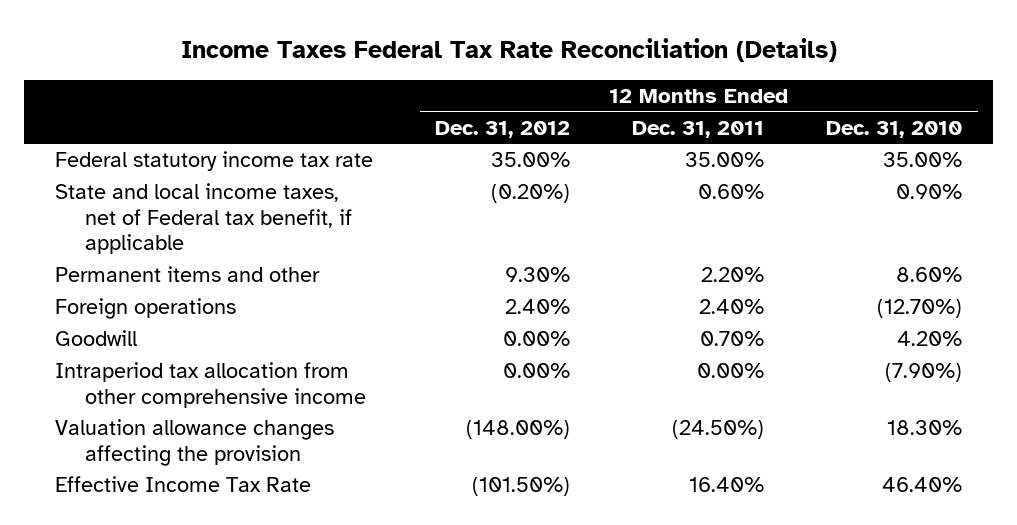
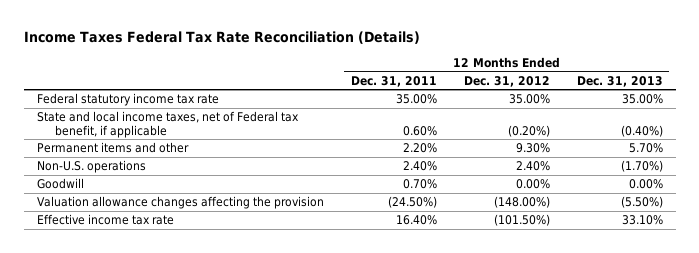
- | 12 Months Ended Dec. 31, 2012 | 12 Months Ended Dec. 31, 2011 | 12 Months Ended Dec. 31, 2010
+ | 12 Months Ended Dec. 31, 2011 | 12 Months Ended Dec. 31, 2012 | 12 Months Ended Dec. 31, 2013
- Foreign operations | 2.40% | 2.40% | (12.70%)
+ Non-U.S. operations | 2.40% | 2.40% | (1.70%)
- Intraperiod tax allocation from other comprehensive income | 0.00% | 0.00% | (7.90%)
- Effective Income Tax Rate | (101.50%) | 16.40% | 46.40%
+ Effective income tax rate | 16.40% | (101.50%) | 33.10%

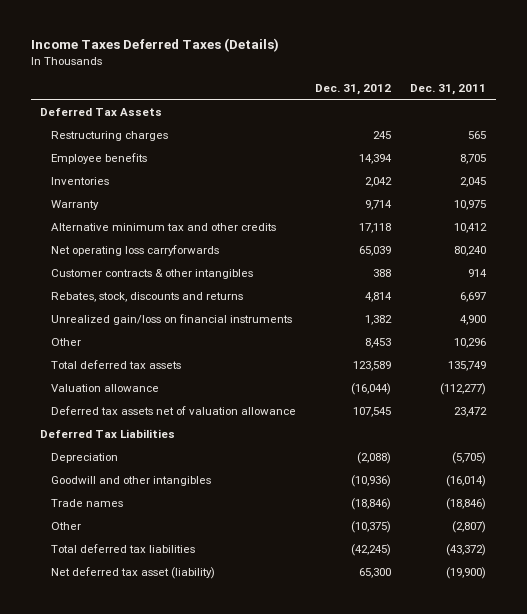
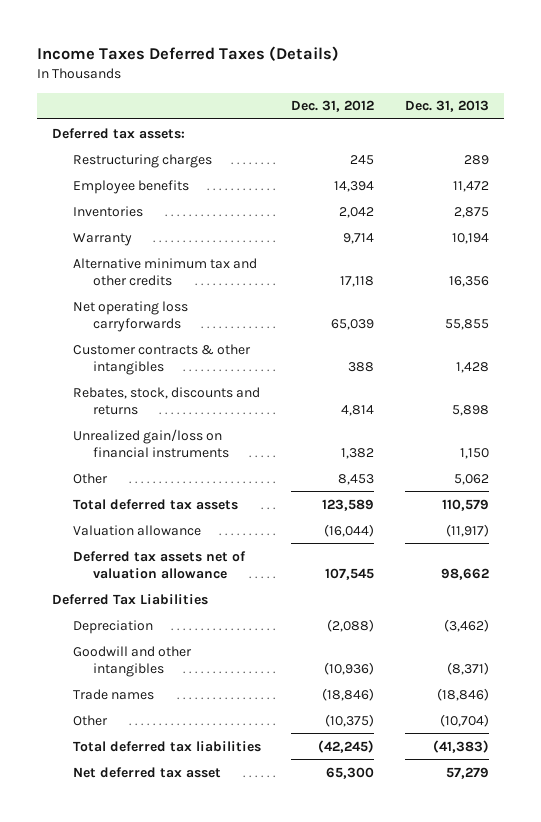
- | Dec. 31, 2012 | Dec. 31, 2011
+ | Dec. 31, 2012 | Dec. 31, 2013
- Deferred Tax Assets
+ Deferred tax assets:
- Net deferred tax asset (liability) | 65,300 | (19,900)
+ Net deferred tax asset | 65,300 | 57,279

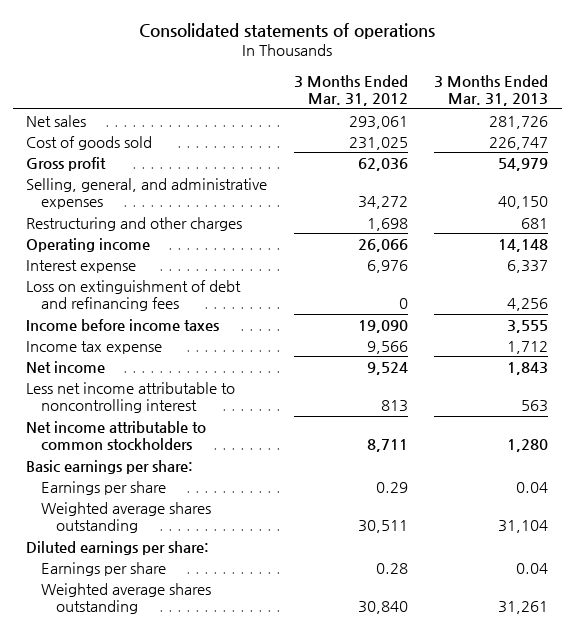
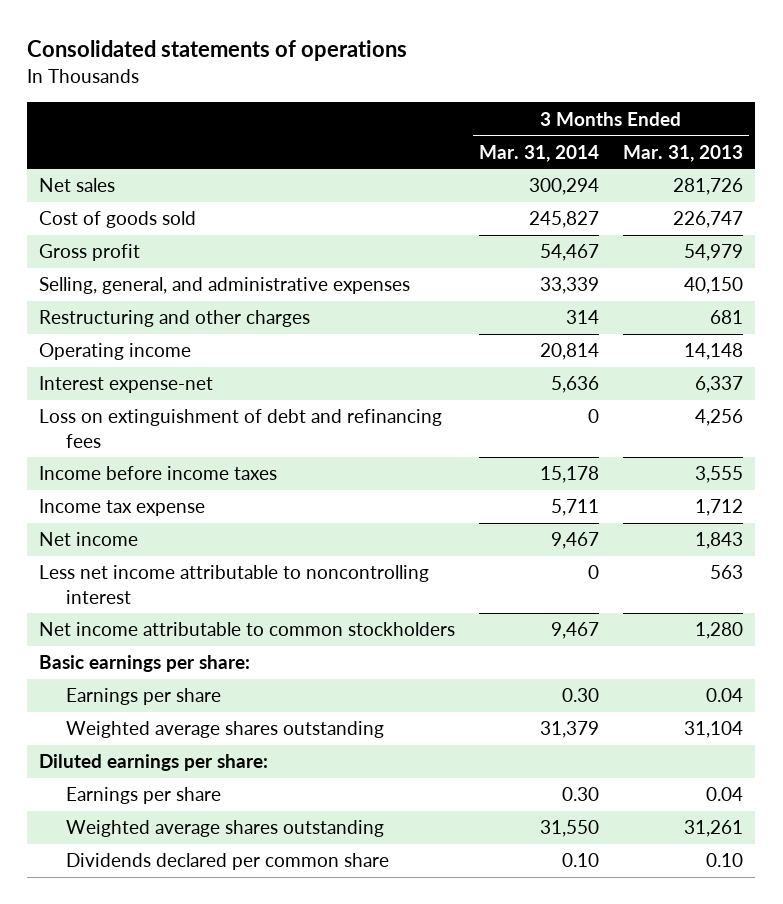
- | 3 Months Ended Mar. 31, 2012 | 3 Months Ended Mar. 31, 2013
+ | 3 Months Ended Mar. 31, 2014 | 3 Months Ended Mar. 31, 2013
- Interest expense | 6,976 | 6,337
+ Interest expense-net | 5,636 | 6,337
+ Dividends declared per common share | 0.10 | 0.10

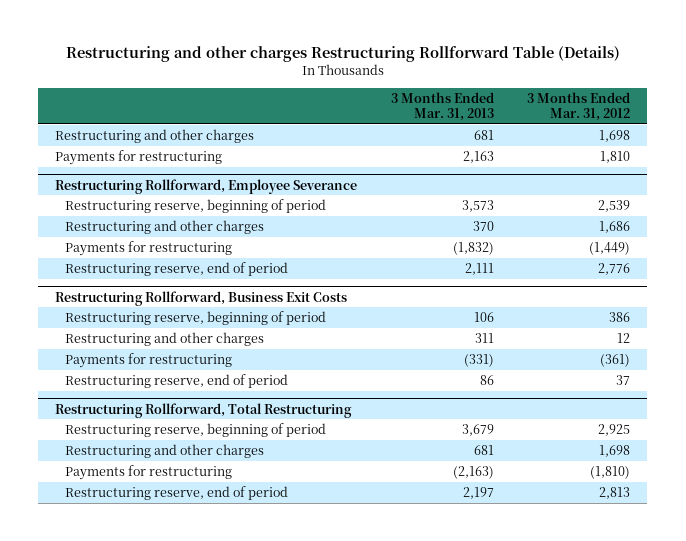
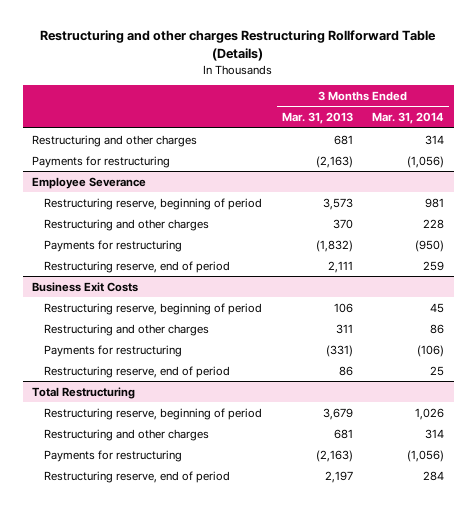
- | 3 Months Ended Mar. 31, 2013 | 3 Months Ended Mar. 31, 2012
+ | 3 Months Ended Mar. 31, 2013 | 3 Months Ended Mar. 31, 2014
- Payments for restructuring | 2,163 | 1,810
- Restructuring Rollforward, Employee Severance
+ Payments for restructuring | (2,163) | (1,056)
+ Employee Severance
- Restructuring Rollforward, Business Exit Costs
+ Business Exit Costs
- Restructuring Rollforward, Total Restructuring
+ Total Restructuring

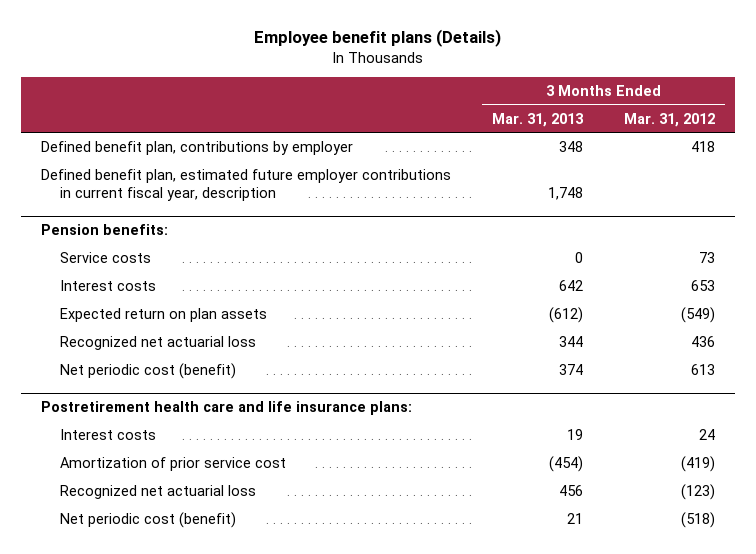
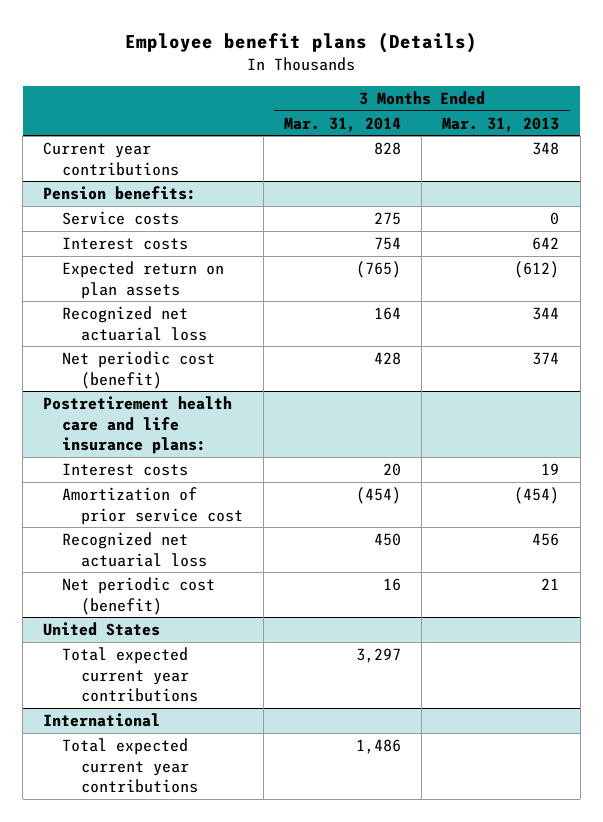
- | 3 Months Ended Mar. 31, 2013 | 3 Months Ended Mar. 31, 2012
+ | 3 Months Ended Mar. 31, 2014 | 3 Months Ended Mar. 31, 2013
- Defined benefit plan, contributions by employer | 348 | 418
- Defined benefit plan, estimated future employer contributions in current fiscal year, description | 1,748 |
+ Current year contributions | 828 | 348
+ United States
+ Total expected current year contributions | 3,297 |
+ International
+ Total expected current year contributions | 1,486 |

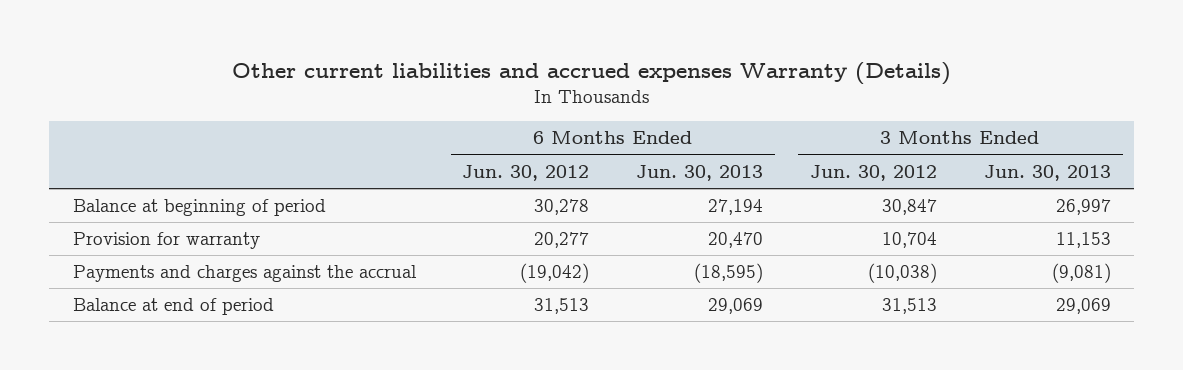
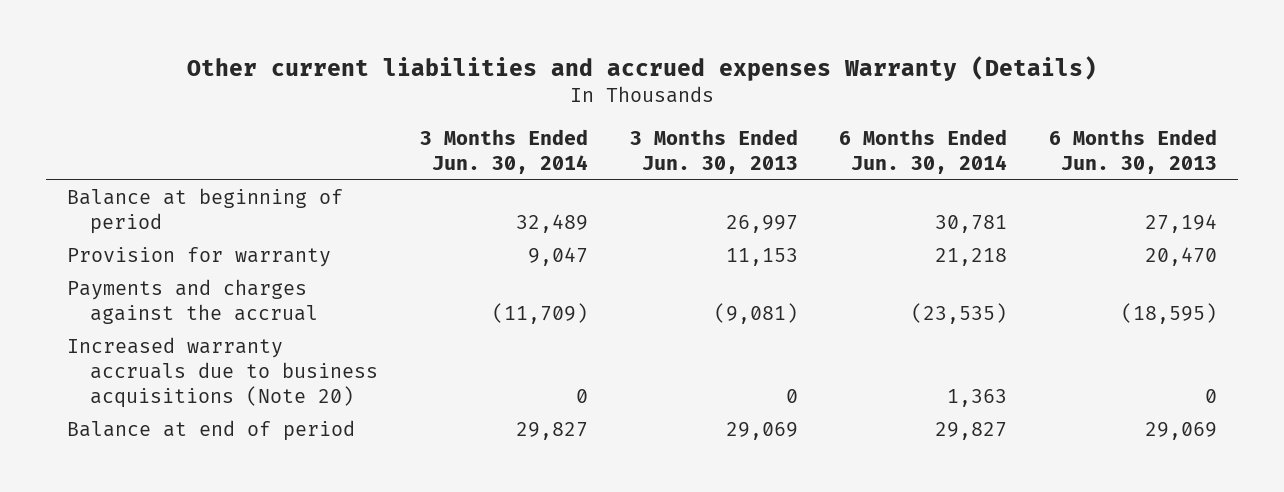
- | 6 Months Ended Jun. 30, 2012 | 6 Months Ended Jun. 30, 2013 | 3 Months Ended Jun. 30, 2012 | 3 Months Ended Jun. 30, 2013
+ | 3 Months Ended Jun. 30, 2014 | 3 Months Ended Jun. 30, 2013 | 6 Months Ended Jun. 30, 2014 | 6 Months Ended Jun. 30, 2013
+ Increased warranty accruals due to business acquisitions (Note 20) | 0 | 0 | 1,363 | 0

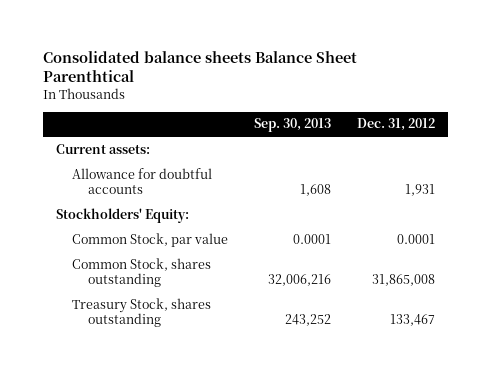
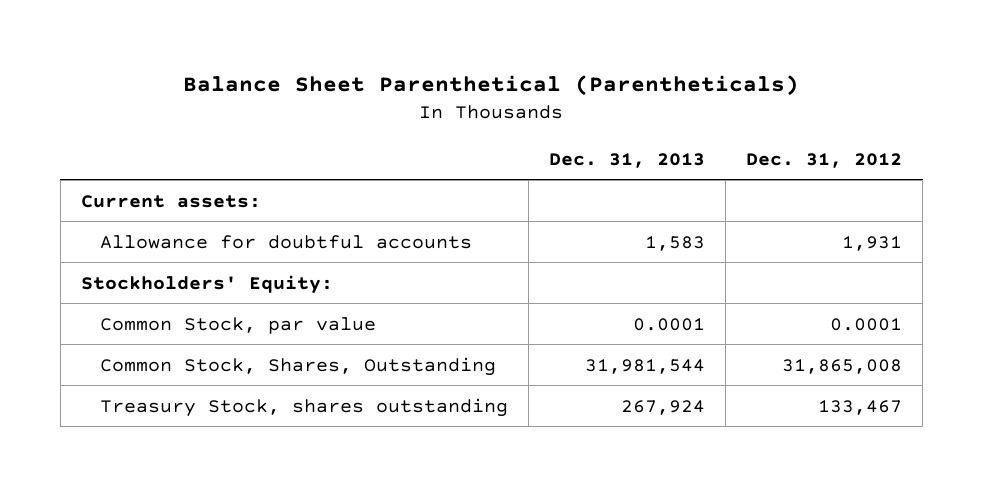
- Consolidated balance sheets Balance Sheet Parenthtical
+ Balance Sheet Parenthetical (Parentheticals)
- | Sep. 30, 2013 | Dec. 31, 2012
+ | Dec. 31, 2013 | Dec. 31, 2012
- Common Stock, shares outstanding | 32,006,216 | 31,865,008
+ Common Stock, Shares, Outstanding | 31,981,544 | 31,865,008

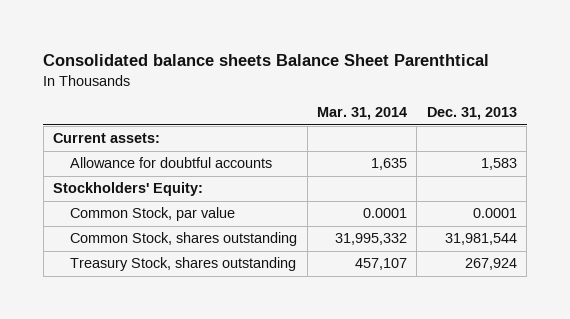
- Balance Sheet Parenthetical (Parentheticals)
+ Consolidated balance sheets Balance Sheet Parenthtical
- | Dec. 31, 2013 | Dec. 31, 2012
+ | Mar. 31, 2014 | Dec. 31, 2013
- Common Stock, Shares, Outstanding | 31,981,544 | 31,865,008
+ Common Stock, shares outstanding | 31,995,332 | 31,981,544

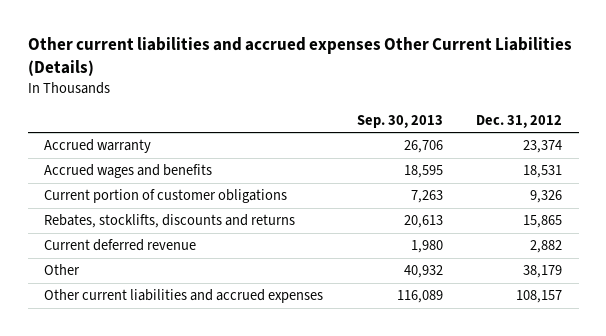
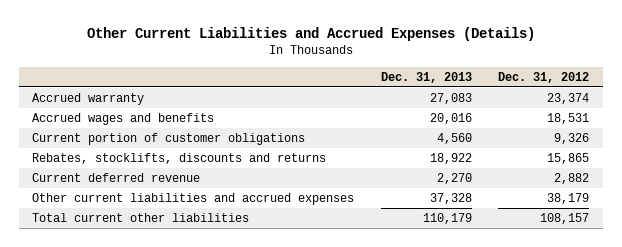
- Other current liabilities and accrued expenses Other Current Liabilities (Details)
+ Other Current Liabilities and Accrued Expenses (Details)
- | Sep. 30, 2013 | Dec. 31, 2012
+ | Dec. 31, 2013 | Dec. 31, 2012
- Other | 40,932 | 38,179
- Other current liabilities and accrued expenses | 116,089 | 108,157
+ Other current liabilities and accrued expenses | 37,328 | 38,179
+ Total current other liabilities | 110,179 | 108,157

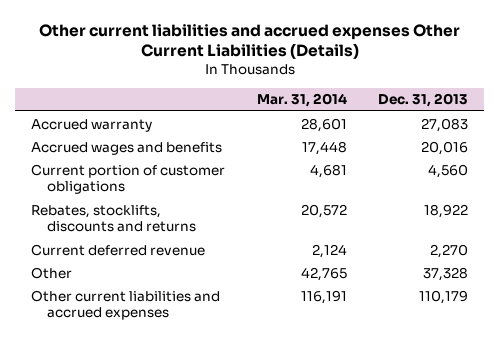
- Other Current Liabilities and Accrued Expenses (Details)
+ Other current liabilities and accrued expenses Other Current Liabilities (Details)
- | Dec. 31, 2013 | Dec. 31, 2012
+ | Mar. 31, 2014 | Dec. 31, 2013
- Other current liabilities and accrued expenses | 37,328 | 38,179
- Total current other liabilities | 110,179 | 108,157
+ Other | 42,765 | 37,328
+ Other current liabilities and accrued expenses | 116,191 | 110,179

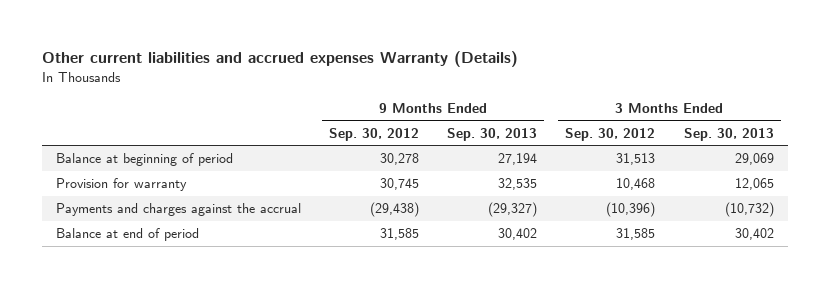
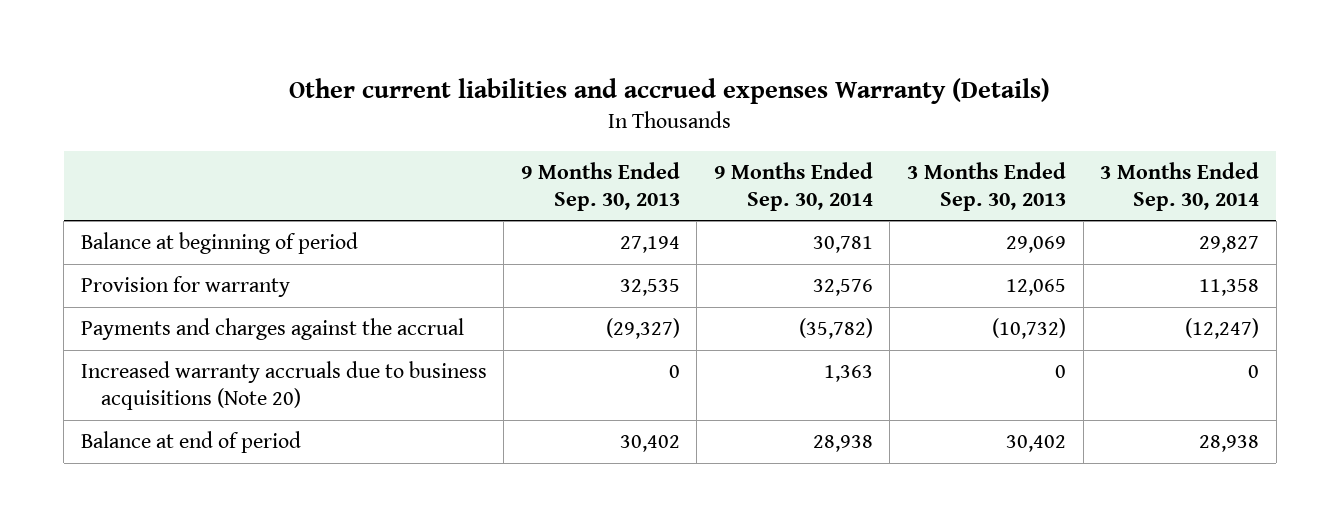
- | 9 Months Ended Sep. 30, 2012 | 9 Months Ended Sep. 30, 2013 | 3 Months Ended Sep. 30, 2012 | 3 Months Ended Sep. 30, 2013
+ | 9 Months Ended Sep. 30, 2013 | 9 Months Ended Sep. 30, 2014 | 3 Months Ended Sep. 30, 2013 | 3 Months Ended Sep. 30, 2014
+ Increased warranty accruals due to business acquisitions (Note 20) | 0 | 1,363 | 0 | 0

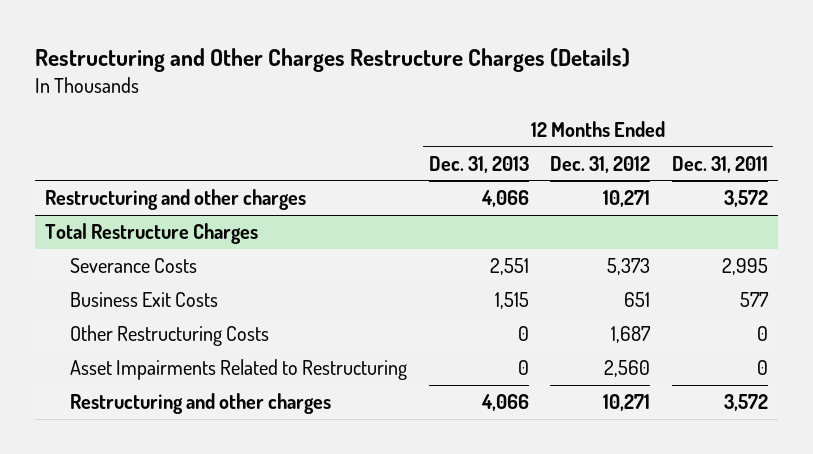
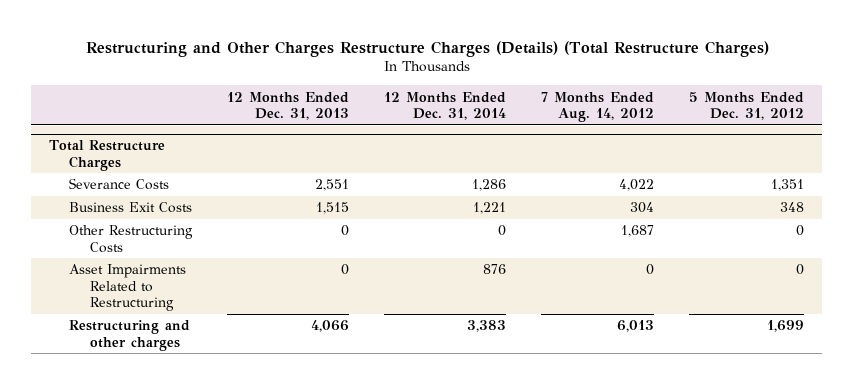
- Restructuring and Other Charges Restructure Charges (Details)
+ Restructuring and Other Charges Restructure Charges (Details) (Total Restructure Charges)
- | 12 Months Ended Dec. 31, 2013 | 12 Months Ended Dec. 31, 2012 | 12 Months Ended Dec. 31, 2011
+ | 12 Months Ended Dec. 31, 2013 | 12 Months Ended Dec. 31, 2014 | 7 Months Ended Aug. 14, 2012 | 5 Months Ended Dec. 31, 2012
- Restructuring and other charges | 4,066 | 10,271 | 3,572

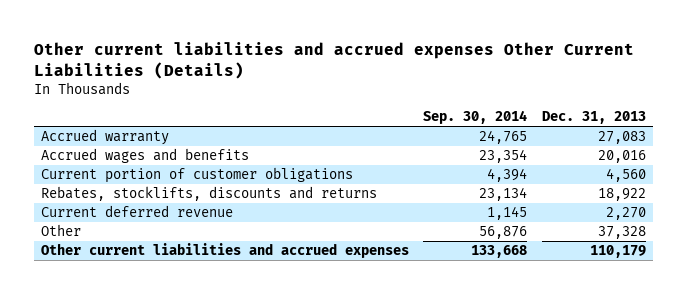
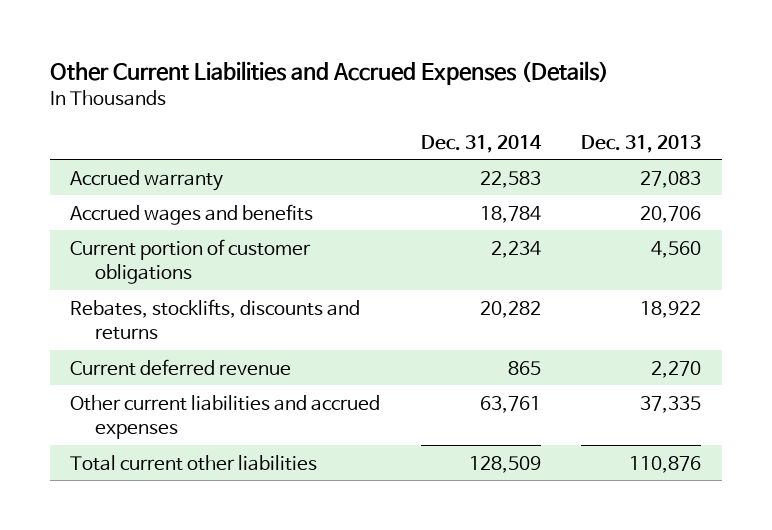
- Other current liabilities and accrued expenses Other Current Liabilities (Details)
+ Other Current Liabilities and Accrued Expenses (Details)
- | Sep. 30, 2014 | Dec. 31, 2013
+ | Dec. 31, 2014 | Dec. 31, 2013
- Accrued wages and benefits | 23,354 | 20,016
+ Accrued wages and benefits | 18,784 | 20,706
- Other | 56,876 | 37,328
- Other current liabilities and accrued expenses | 133,668 | 110,179
+ Other current liabilities and accrued expenses | 63,761 | 37,335
+ Total current other liabilities | 128,509 | 110,876

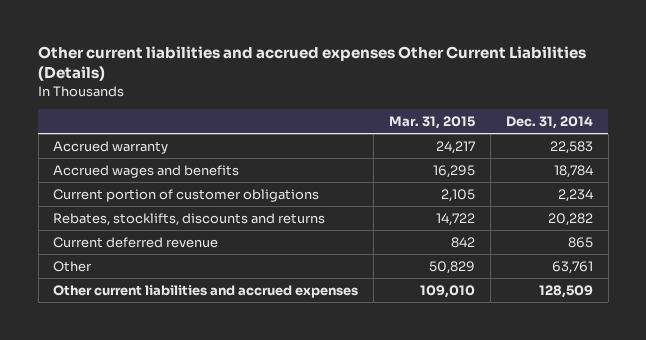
- Other Current Liabilities and Accrued Expenses (Details)
+ Other current liabilities and accrued expenses Other Current Liabilities (Details)
- | Dec. 31, 2014 | Dec. 31, 2013
+ | Mar. 31, 2015 | Dec. 31, 2014
- Other current liabilities and accrued expenses | 63,761 | 37,335
- Total current other liabilities | 128,509 | 110,876
+ Other | 50,829 | 63,761
+ Other current liabilities and accrued expenses | 109,010 | 128,509

